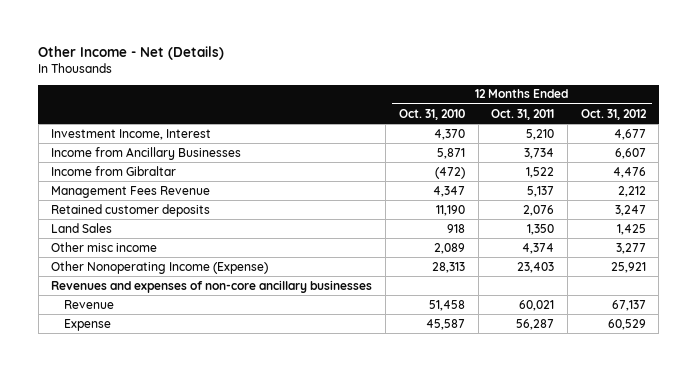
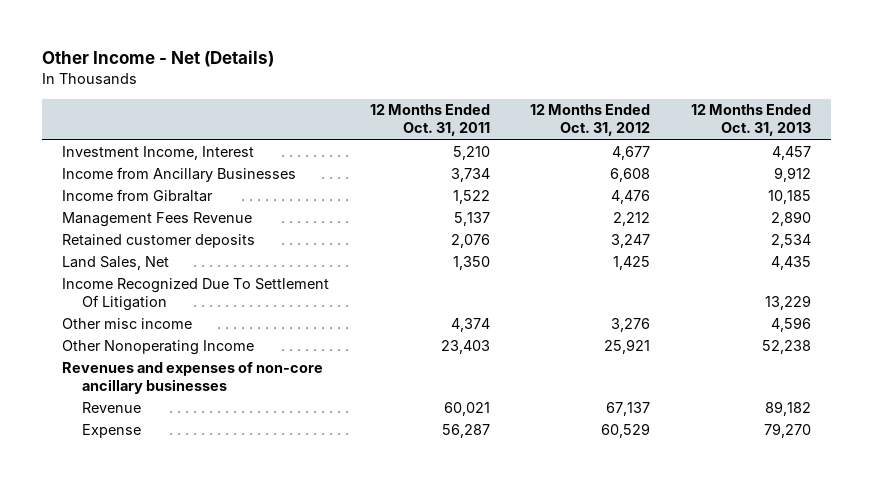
- | 12 Months Ended Oct. 31, 2010 | 12 Months Ended Oct. 31, 2011 | 12 Months Ended Oct. 31, 2012
+ | 12 Months Ended Oct. 31, 2011 | 12 Months Ended Oct. 31, 2012 | 12 Months Ended Oct. 31, 2013
- Income from Ancillary Businesses | 5,871 | 3,734 | 6,607
+ Income from Ancillary Businesses | 3,734 | 6,608 | 9,912
- Land Sales | 918 | 1,350 | 1,425
- Other misc income | 2,089 | 4,374 | 3,277
- Other Nonoperating Income (Expense) | 28,313 | 23,403 | 25,921
+ Land Sales, Net | 1,350 | 1,425 | 4,435
+ Income Recognized Due To Settlement Of Litigation | | | 13,229
+ Other misc income | 4,374 | 3,276 | 4,596
+ Other Nonoperating Income | 23,403 | 25,921 | 52,238

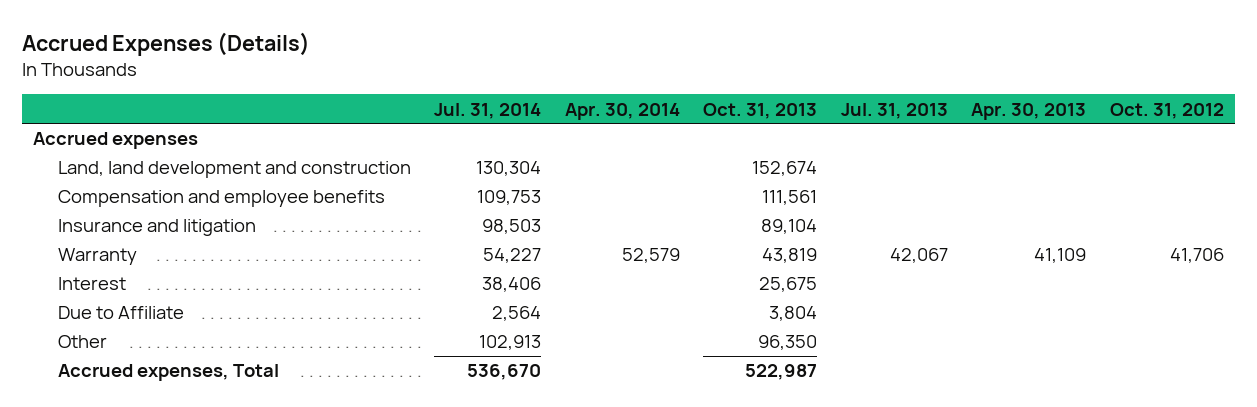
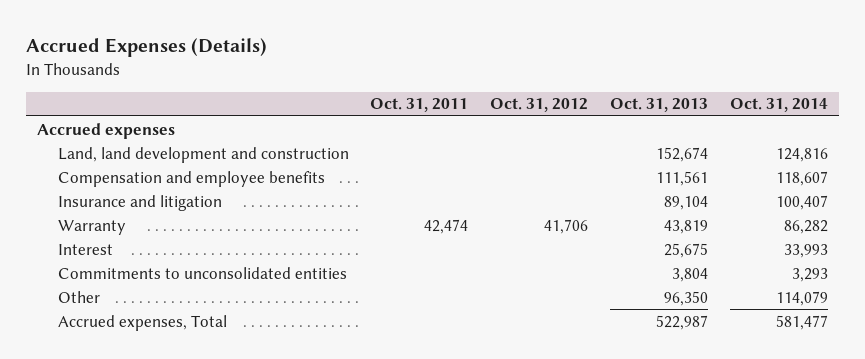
- | Jul. 31, 2014 | Apr. 30, 2014 | Oct. 31, 2013 | Jul. 31, 2013 | Apr. 30, 2013 | Oct. 31, 2012
+ | Oct. 31, 2011 | Oct. 31, 2012 | Oct. 31, 2013 | Oct. 31, 2014
- Due to Affiliate | 2,564 | | 3,804 | | |
+ Commitments to unconsolidated entities | | | 3,804 | 3,293

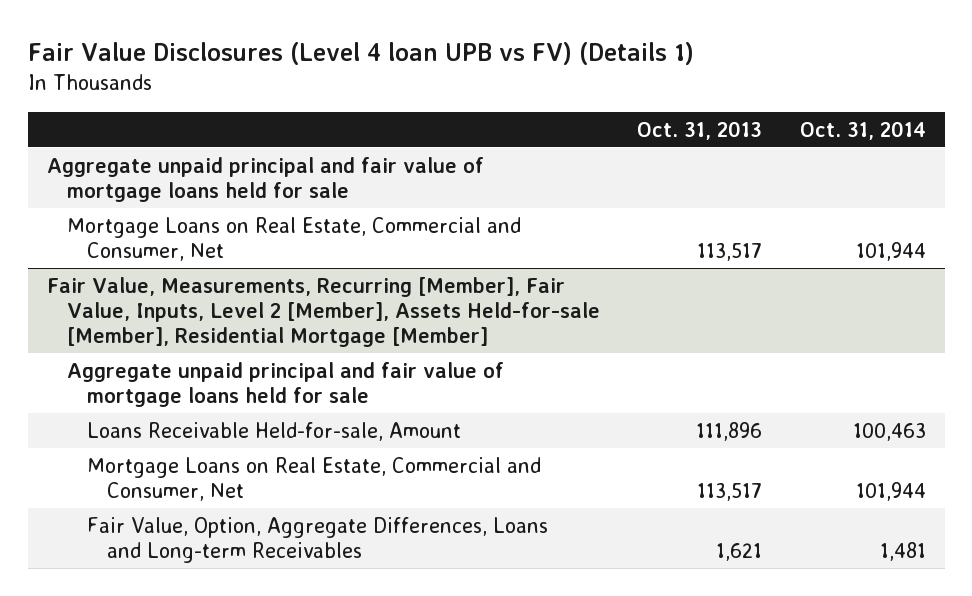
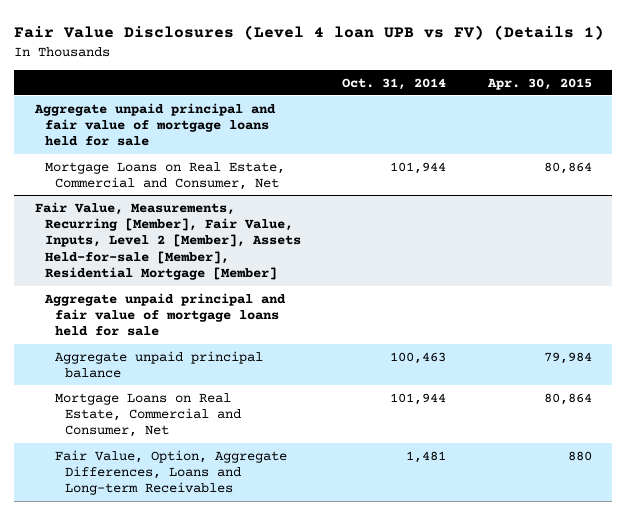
- | Oct. 31, 2013 | Oct. 31, 2014
+ | Oct. 31, 2014 | Apr. 30, 2015
@ Fair Value, Measurements, Recurring [Member], Fair Value, Inputs, Level 2 [Member], Assets Held-for-sale [Member], Residential Mortgage [Member]
- Loans Receivable Held-for-sale, Amount | 111,896 | 100,463
+ Aggregate unpaid principal balance | 100,463 | 79,984

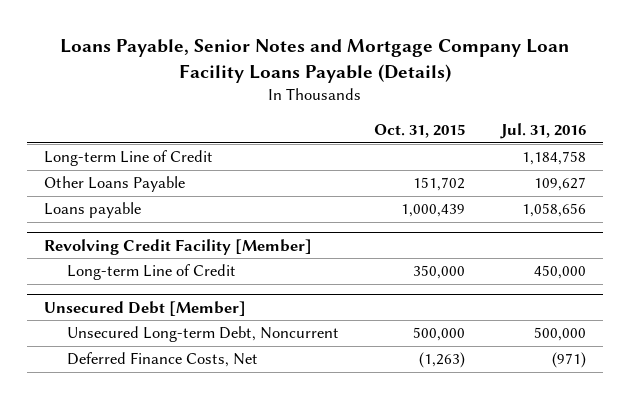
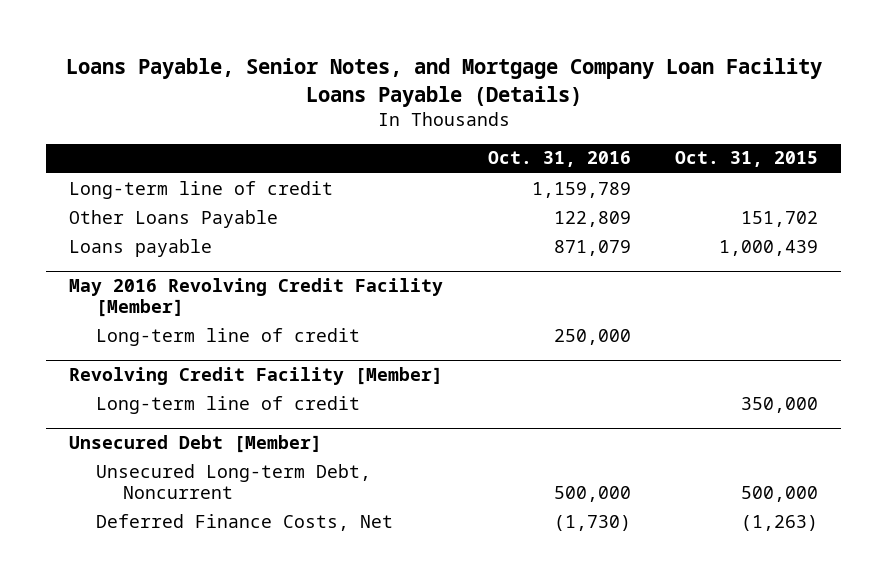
- Loans Payable, Senior Notes and Mortgage Company Loan Facility Loans Payable (Details)
+ Loans Payable, Senior Notes, and Mortgage Company Loan Facility Loans Payable (Details)
- | Oct. 31, 2015 | Jul. 31, 2016
+ | Oct. 31, 2016 | Oct. 31, 2015
- Long-term Line of Credit | | 1,184,758
+ Long-term line of credit | 1,159,789 |
+ May 2016 Revolving Credit Facility [Member]
+ Long-term line of credit | 250,000 |
@ Revolving Credit Facility [Member]
- Long-term Line of Credit | 350,000 | 450,000
+ Long-term line of credit | | 350,000

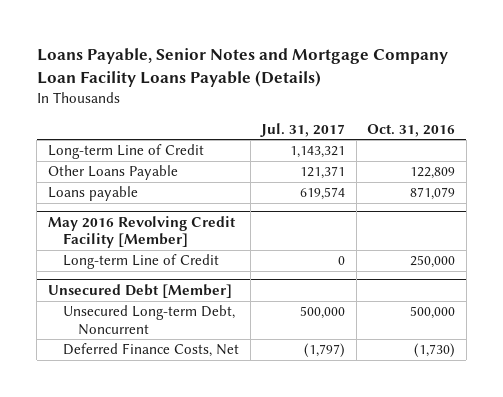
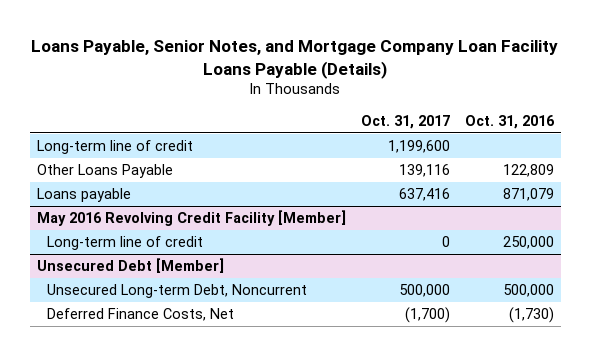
- Loans Payable, Senior Notes and Mortgage Company Loan Facility Loans Payable (Details)
+ Loans Payable, Senior Notes, and Mortgage Company Loan Facility Loans Payable (Details)
- | Jul. 31, 2017 | Oct. 31, 2016
+ | Oct. 31, 2017 | Oct. 31, 2016
- Long-term Line of Credit | 1,143,321 |
+ Long-term line of credit | 1,199,600 |
@ May 2016 Revolving Credit Facility [Member]
- Long-term Line of Credit | 0 | 250,000
+ Long-term line of credit | 0 | 250,000

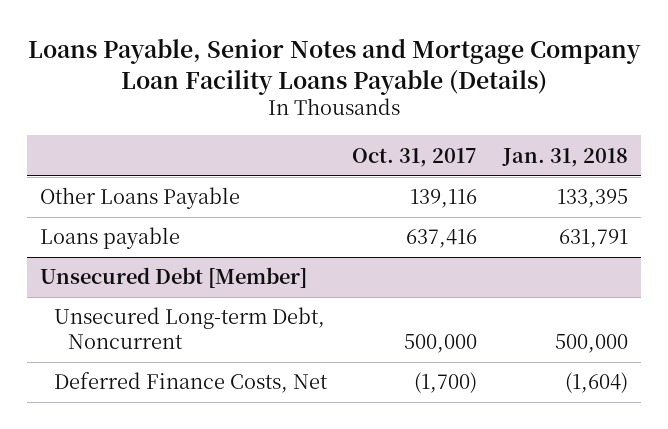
- Loans Payable, Senior Notes, and Mortgage Company Loan Facility Loans Payable (Details)
+ Loans Payable, Senior Notes and Mortgage Company Loan Facility Loans Payable (Details)
- | Oct. 31, 2017 | Oct. 31, 2016
+ | Oct. 31, 2017 | Jan. 31, 2018
- Long-term line of credit | 1,199,600 |
- May 2016 Revolving Credit Facility [Member]
- Long-term line of credit | 0 | 250,000

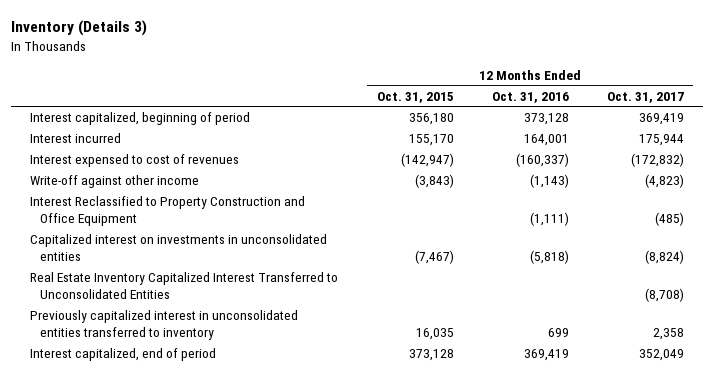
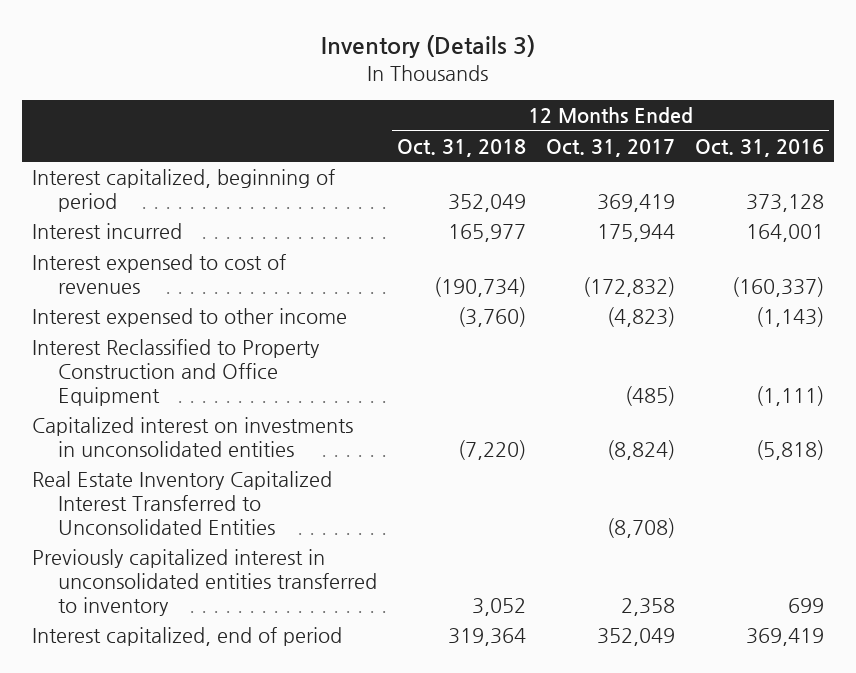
- | 12 Months Ended Oct. 31, 2015 | 12 Months Ended Oct. 31, 2016 | 12 Months Ended Oct. 31, 2017
+ | 12 Months Ended Oct. 31, 2018 | 12 Months Ended Oct. 31, 2017 | 12 Months Ended Oct. 31, 2016
- Write-off against other income | (3,843) | (1,143) | (4,823)
+ Interest expensed to other income | (3,760) | (4,823) | (1,143)

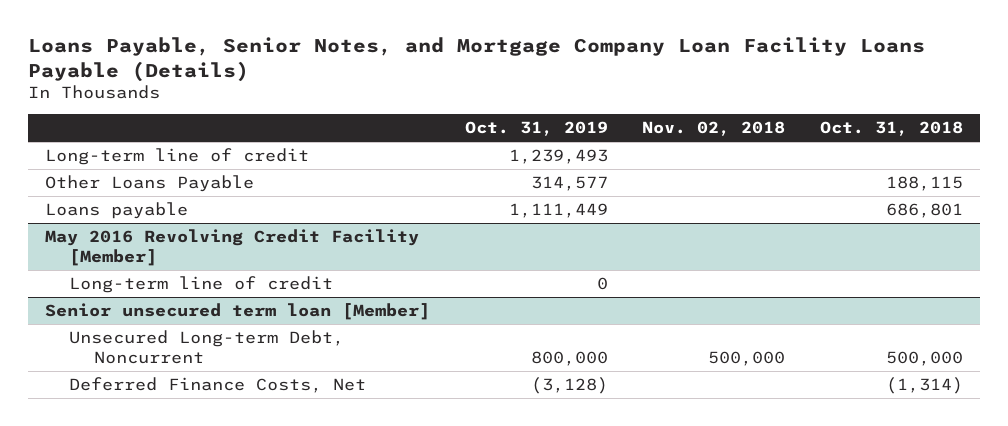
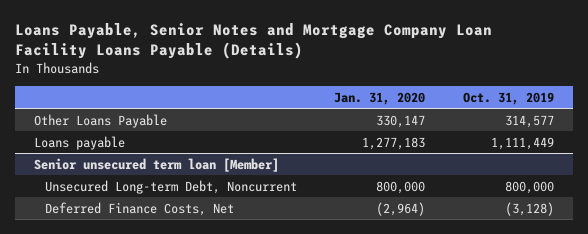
- Loans Payable, Senior Notes, and Mortgage Company Loan Facility Loans Payable (Details)
+ Loans Payable, Senior Notes and Mortgage Company Loan Facility Loans Payable (Details)
- | Oct. 31, 2019 | Nov. 02, 2018 | Oct. 31, 2018
+ | Jan. 31, 2020 | Oct. 31, 2019
- Long-term line of credit | 1,239,493 | |
- May 2016 Revolving Credit Facility [Member]
- Long-term line of credit | 0 | |

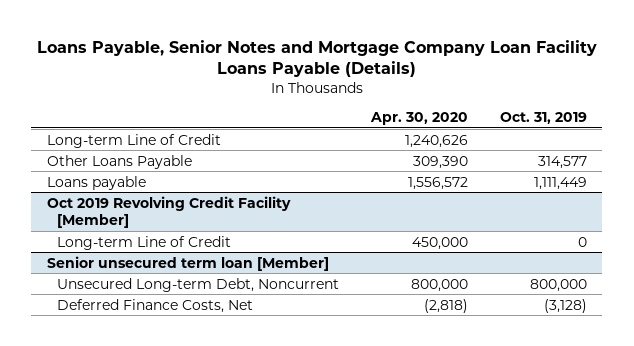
- | Jan. 31, 2020 | Oct. 31, 2019
+ | Apr. 30, 2020 | Oct. 31, 2019
+ Long-term Line of Credit | 1,240,626 |
+ Oct 2019 Revolving Credit Facility [Member]
+ Long-term Line of Credit | 450,000 | 0

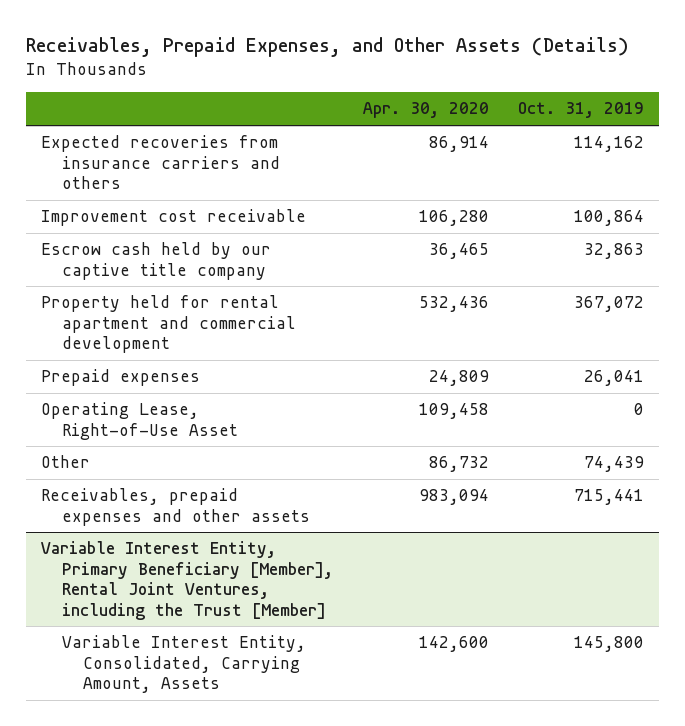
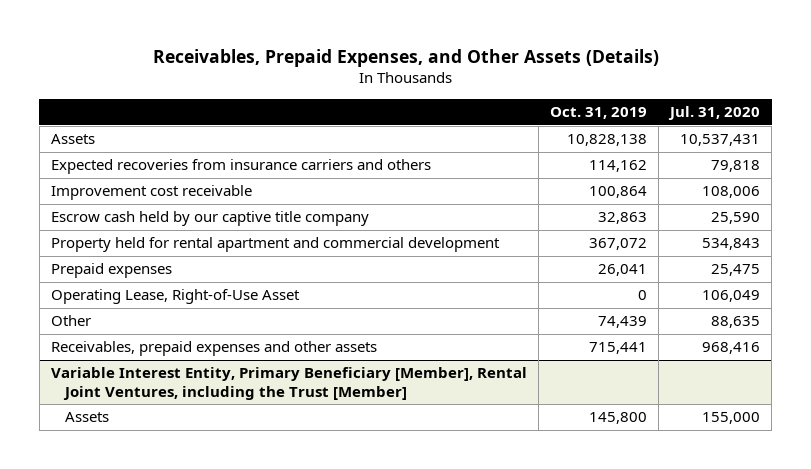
- | Apr. 30, 2020 | Oct. 31, 2019
+ | Oct. 31, 2019 | Jul. 31, 2020
+ Assets | 10,828,138 | 10,537,431
@ Variable Interest Entity, Primary Beneficiary [Member], Rental Joint Ventures, including the Trust [Member]
- Variable Interest Entity, Consolidated, Carrying Amount, Assets | 142,600 | 145,800
+ Assets | 145,800 | 155,000

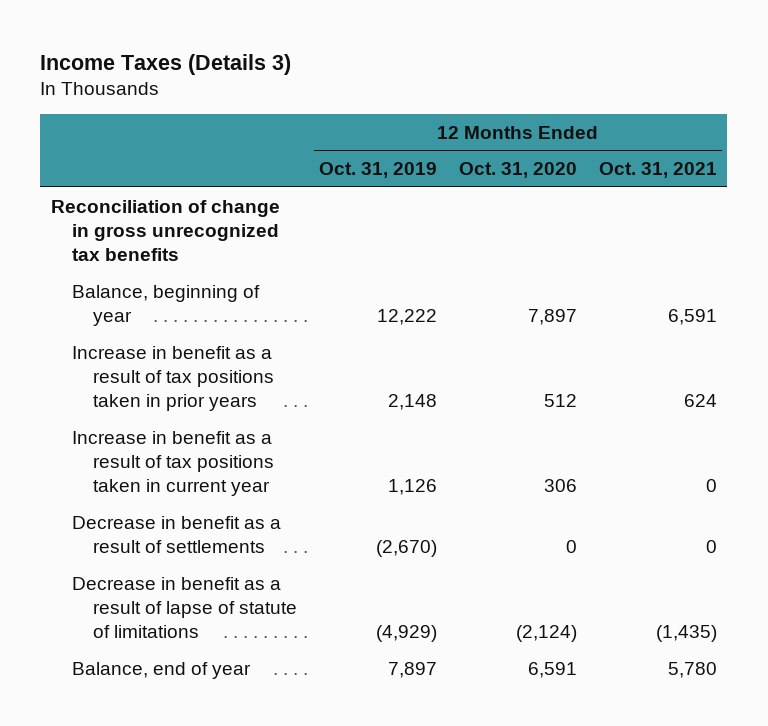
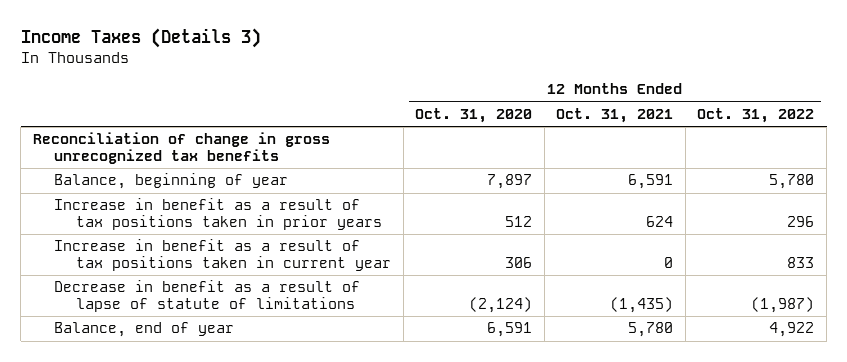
- | 12 Months Ended Oct. 31, 2019 | 12 Months Ended Oct. 31, 2020 | 12 Months Ended Oct. 31, 2021
+ | 12 Months Ended Oct. 31, 2020 | 12 Months Ended Oct. 31, 2021 | 12 Months Ended Oct. 31, 2022
- Decrease in benefit as a result of settlements | (2,670) | 0 | 0

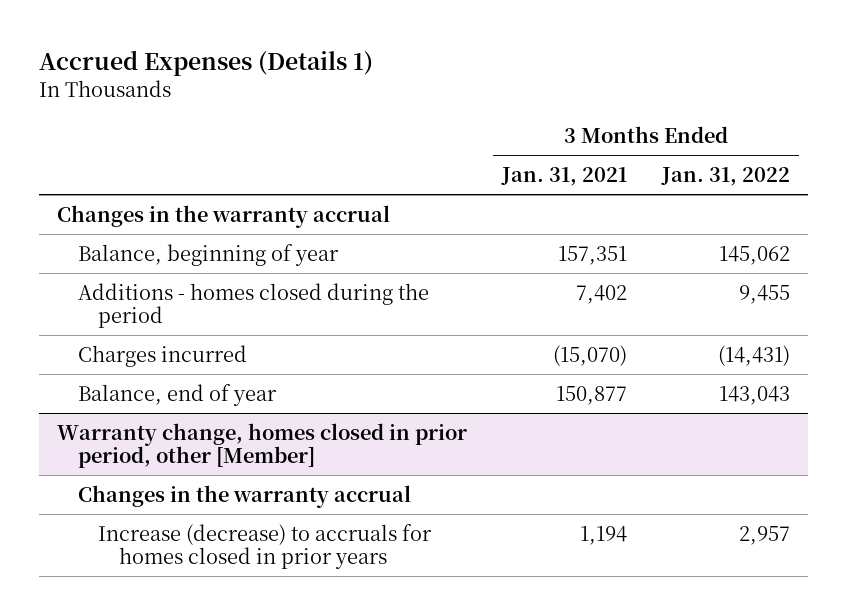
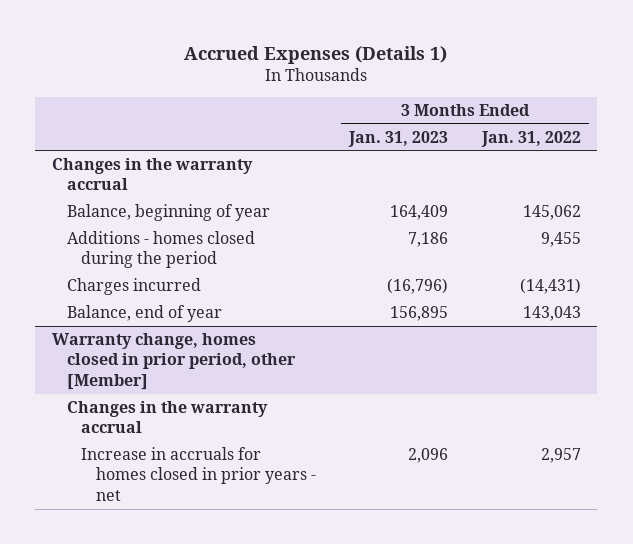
- | 3 Months Ended Jan. 31, 2021 | 3 Months Ended Jan. 31, 2022
+ | 3 Months Ended Jan. 31, 2023 | 3 Months Ended Jan. 31, 2022
@ Warranty change, homes closed in prior period, other [Member]
- Increase (decrease) to accruals for homes closed in prior years | 1,194 | 2,957
+ Increase in accruals for homes closed in prior years - net | 2,096 | 2,957

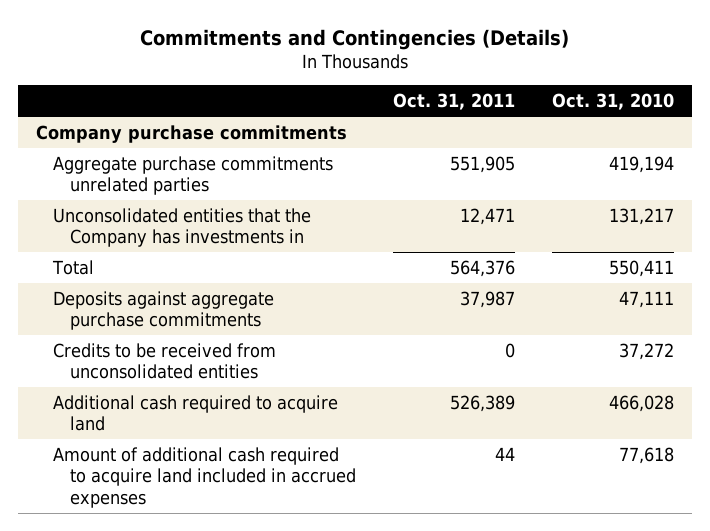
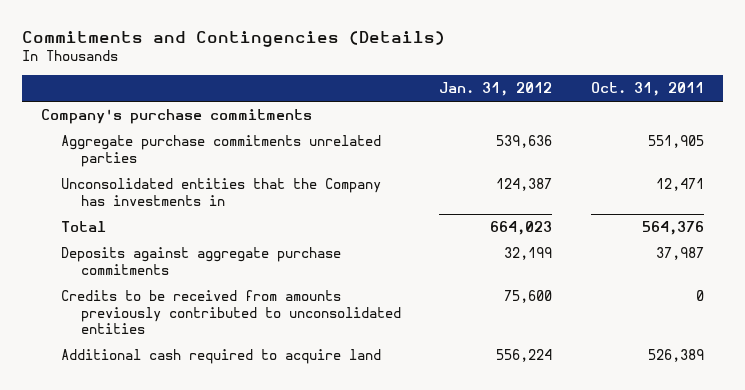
- | Oct. 31, 2011 | Oct. 31, 2010
+ | Jan. 31, 2012 | Oct. 31, 2011
- Company purchase commitments
+ Company's purchase commitments
- Credits to be received from unconsolidated entities | 0 | 37,272
+ Credits to be received from amounts previously contributed to unconsolidated entities | 75,600 | 0
- Amount of additional cash required to acquire land included in accrued expenses | 44 | 77,618

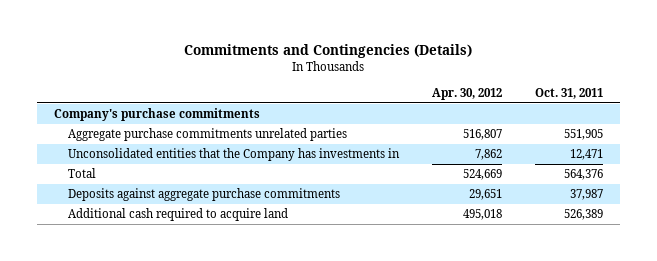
- | Jan. 31, 2012 | Oct. 31, 2011
+ | Apr. 30, 2012 | Oct. 31, 2011
- Credits to be received from amounts previously contributed to unconsolidated entities | 75,600 | 0

